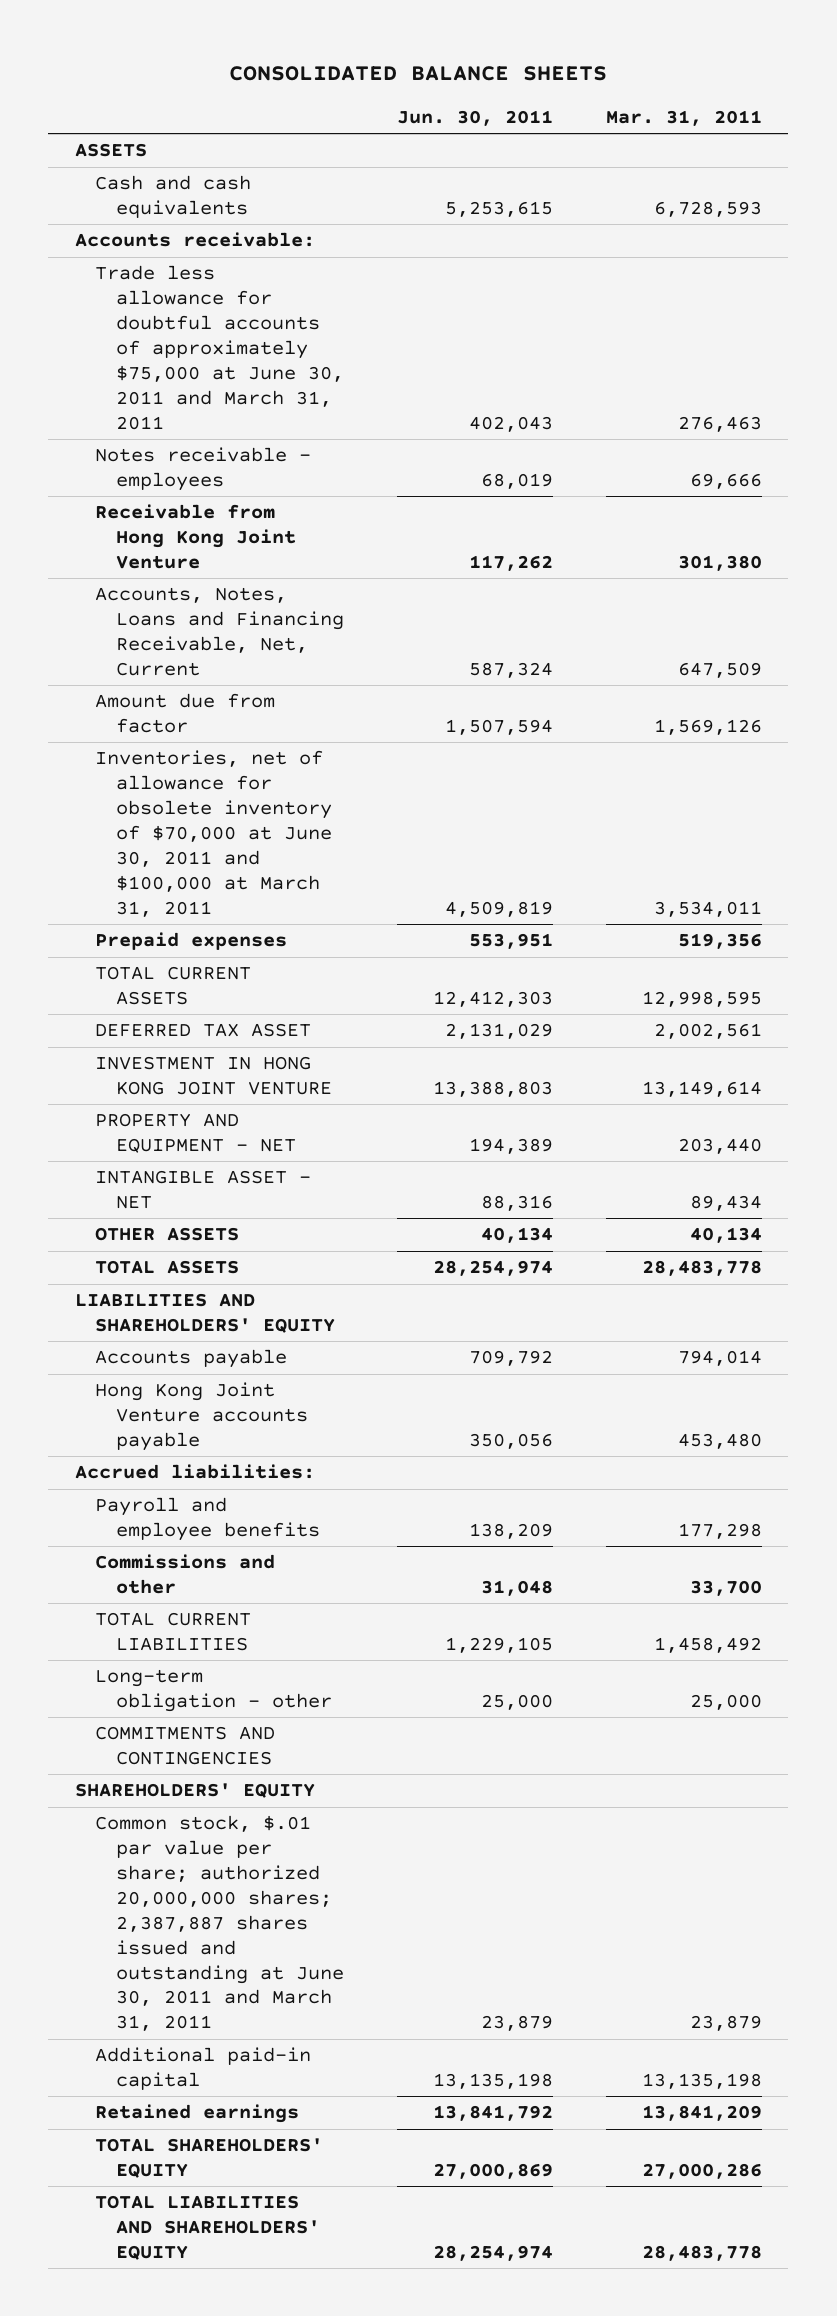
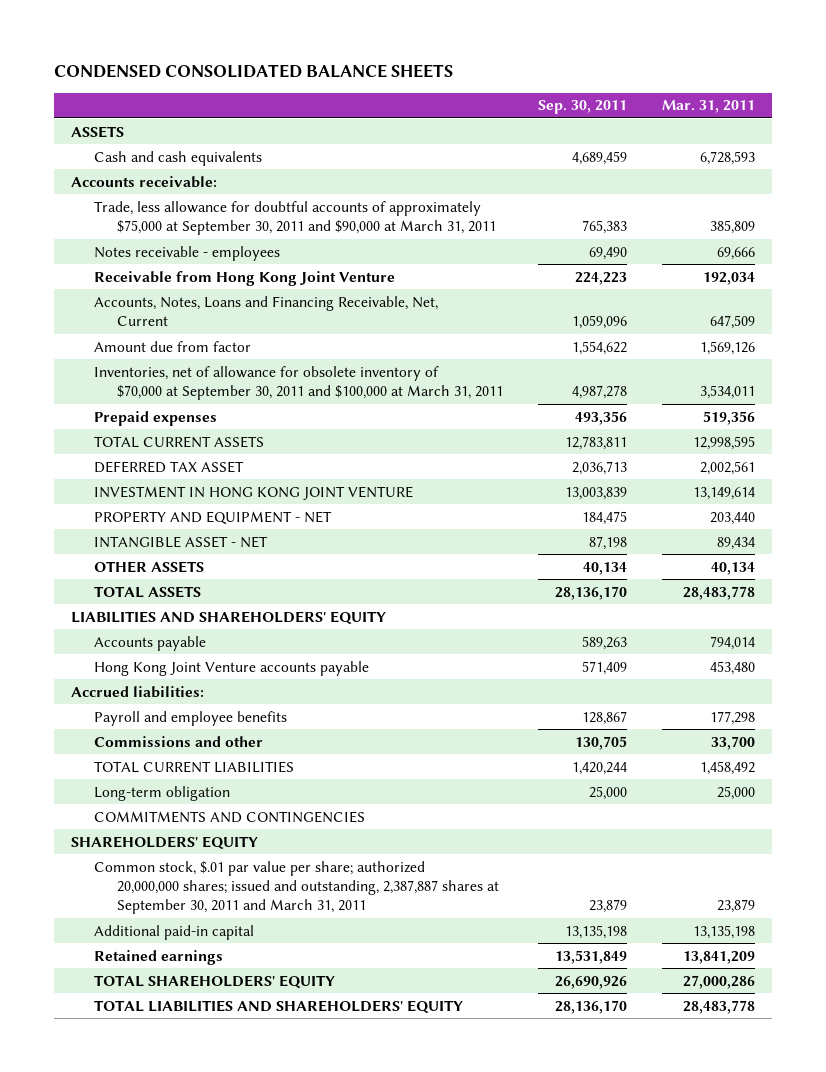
- CONSOLIDATED BALANCE SHEETS
+ CONDENSED CONSOLIDATED BALANCE SHEETS
- | Jun. 30, 2011 | Mar. 31, 2011
+ | Sep. 30, 2011 | Mar. 31, 2011
- Trade less allowance for doubtful accounts of approximately $75,000 at June 30, 2011 and March 31, 2011 | 402,043 | 276,463
+ Trade, less allowance for doubtful accounts of approximately $75,000 at September 30, 2011 and $90,000 at March 31, 2011 | 765,383 | 385,809
- Receivable from Hong Kong Joint Venture | 117,262 | 301,380
+ Receivable from Hong Kong Joint Venture | 224,223 | 192,034
- Inventories, net of allowance for obsolete inventory of $70,000 at June 30, 2011 and $100,000 at March 31, 2011 | 4,509,819 | 3,534,011
+ Inventories, net of allowance for obsolete inventory of $70,000 at September 30, 2011 and $100,000 at March 31, 2011 | 4,987,278 | 3,534,011
- Long-term obligation - other | 25,000 | 25,000
+ Long-term obligation | 25,000 | 25,000
- Common stock, $.01 par value per share; authorized 20,000,000 shares; 2,387,887 shares issued and outstanding at June 30, 2011 and March 31, 2011 | 23,879 | 23,879
+ Common stock, $.01 par value per share; authorized 20,000,000 shares; issued and outstanding, 2,387,887 shares at September 30, 2011 and March 31, 2011 | 23,879 | 23,879

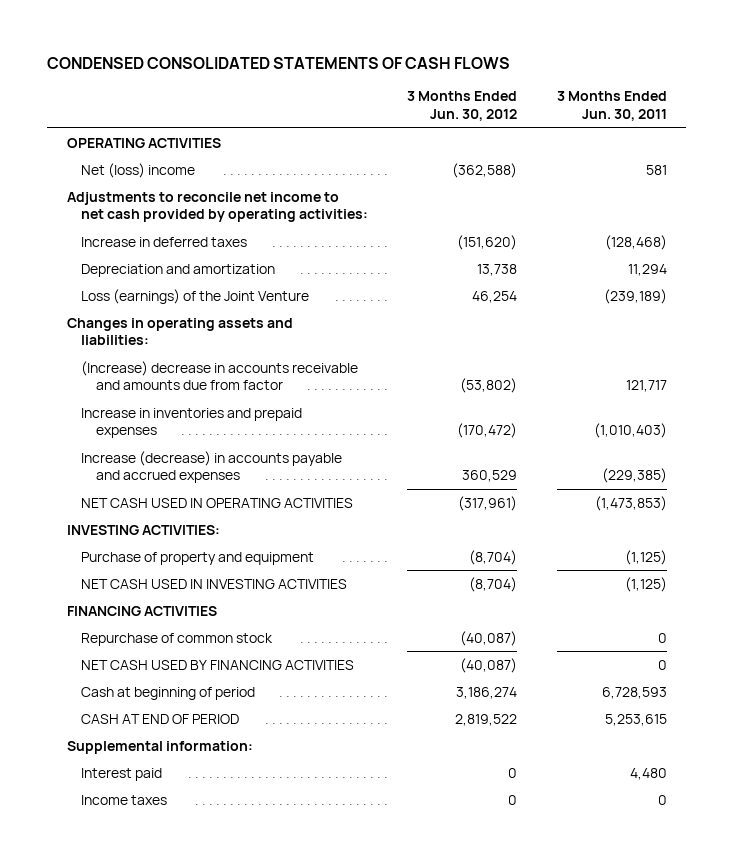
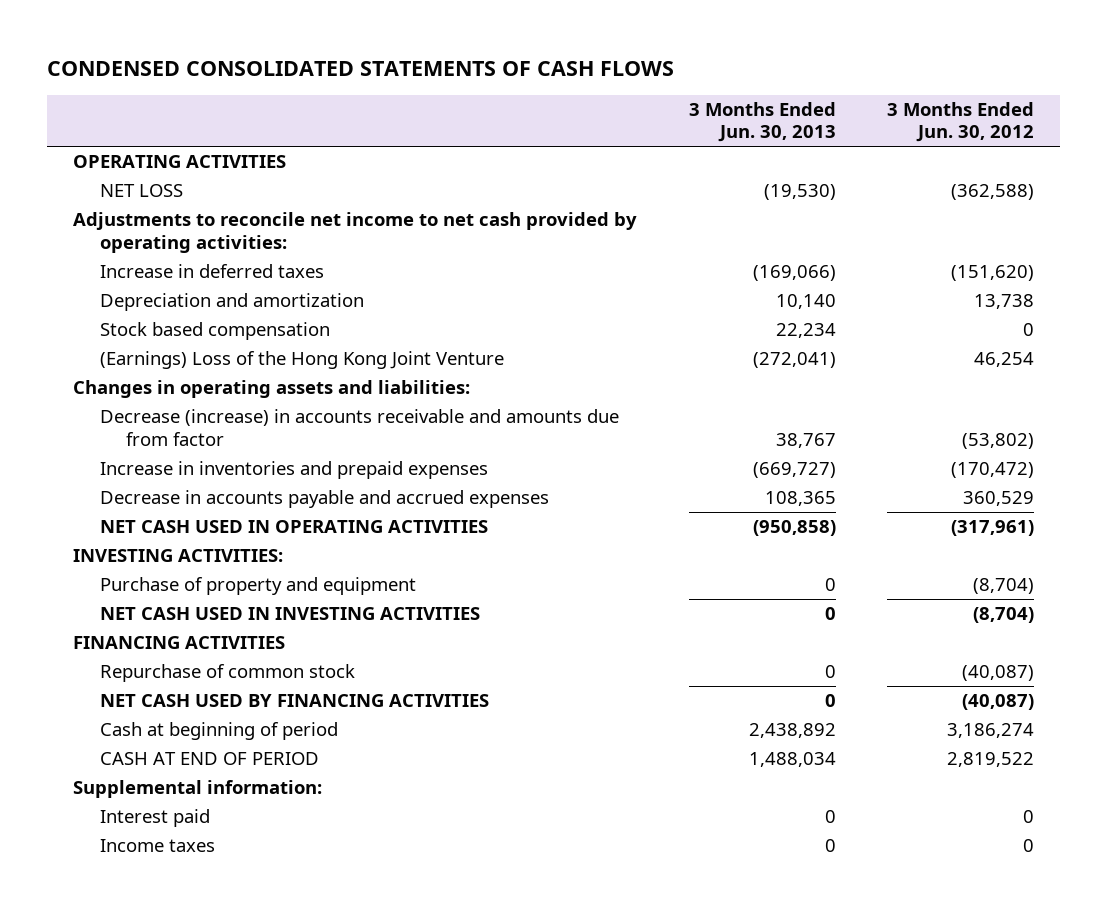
- | 3 Months Ended Jun. 30, 2012 | 3 Months Ended Jun. 30, 2011
+ | 3 Months Ended Jun. 30, 2013 | 3 Months Ended Jun. 30, 2012
- Net (loss) income | (362,588) | 581
+ NET LOSS | (19,530) | (362,588)
- Loss (earnings) of the Joint Venture | 46,254 | (239,189)
+ Stock based compensation | 22,234 | 0
+ (Earnings) Loss of the Hong Kong Joint Venture | (272,041) | 46,254
- (Increase) decrease in accounts receivable and amounts due from factor | (53,802) | 121,717
+ Decrease (increase) in accounts receivable and amounts due from factor | 38,767 | (53,802)
- Increase (decrease) in accounts payable and accrued expenses | 360,529 | (229,385)
+ Decrease in accounts payable and accrued expenses | 108,365 | 360,529

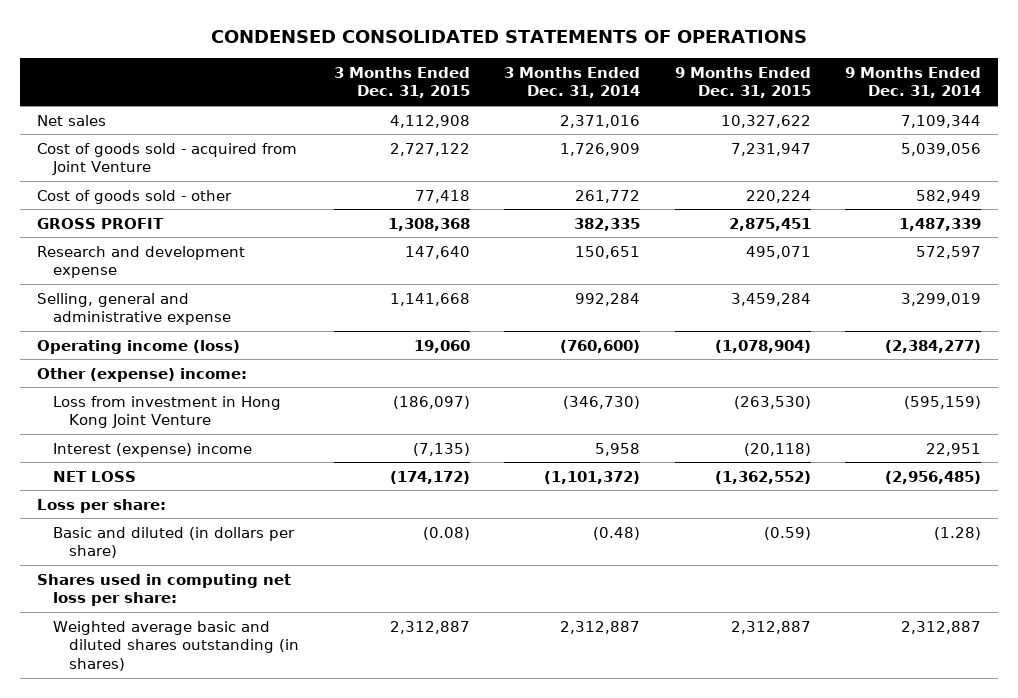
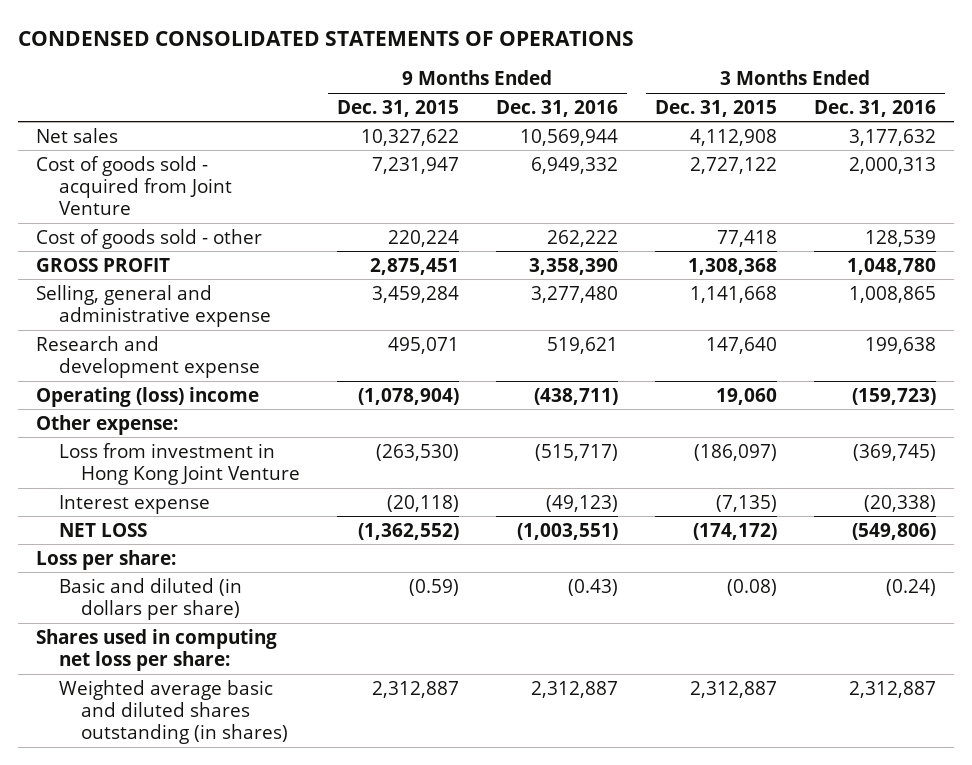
- | 3 Months Ended Dec. 31, 2015 | 3 Months Ended Dec. 31, 2014 | 9 Months Ended Dec. 31, 2015 | 9 Months Ended Dec. 31, 2014
+ | 9 Months Ended Dec. 31, 2015 | 9 Months Ended Dec. 31, 2016 | 3 Months Ended Dec. 31, 2015 | 3 Months Ended Dec. 31, 2016
- Operating income (loss) | 19,060 | (760,600) | (1,078,904) | (2,384,277)
- Other (expense) income:
moved down: Research and development expense | 495,071 | 519,621 | 147,640 | 199,638
+ Operating (loss) income | (1,078,904) | (438,711) | 19,060 | (159,723)
+ Other expense:
- Interest (expense) income | (7,135) | 5,958 | (20,118) | 22,951
+ Interest expense | (20,118) | (49,123) | (7,135) | (20,338)

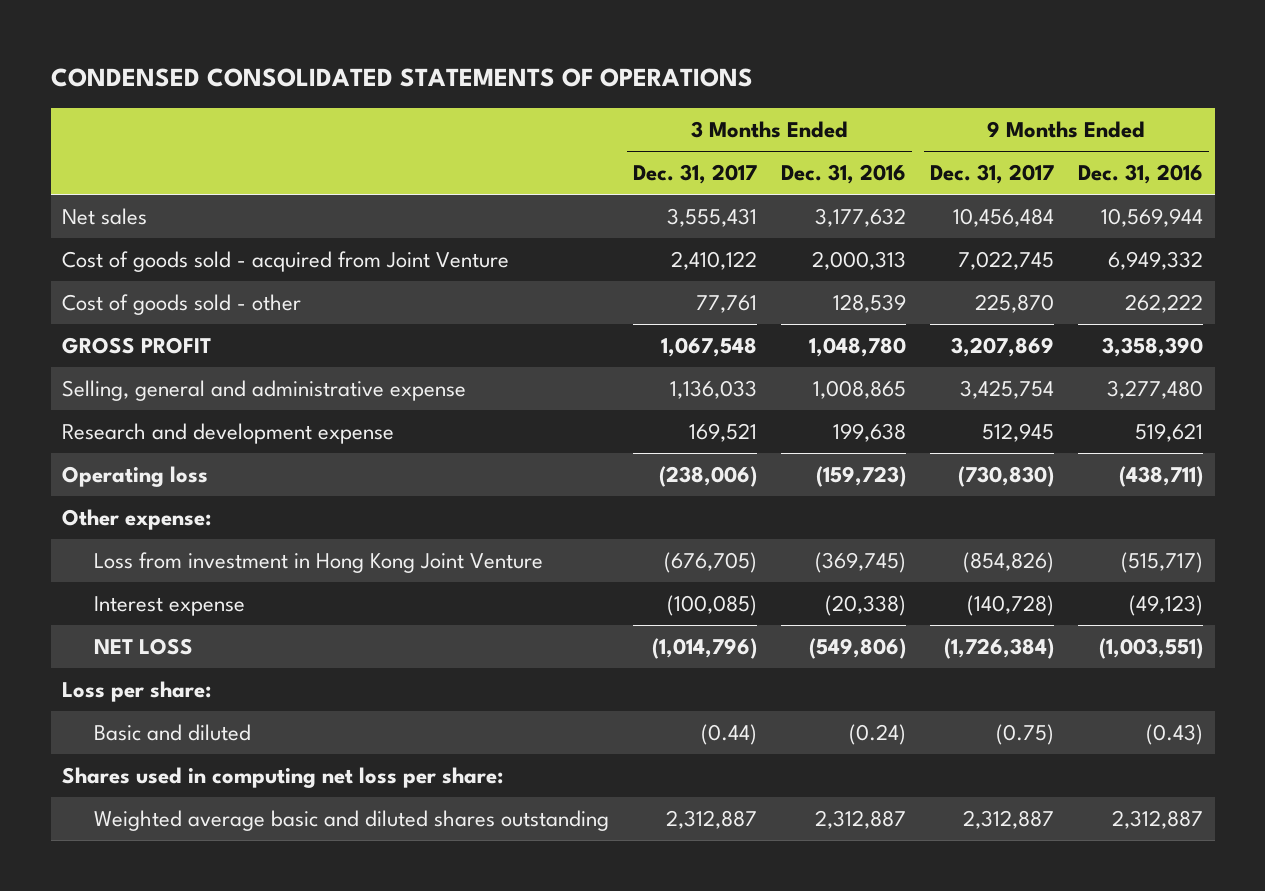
- | 9 Months Ended Dec. 31, 2015 | 9 Months Ended Dec. 31, 2016 | 3 Months Ended Dec. 31, 2015 | 3 Months Ended Dec. 31, 2016
+ | 3 Months Ended Dec. 31, 2017 | 3 Months Ended Dec. 31, 2016 | 9 Months Ended Dec. 31, 2017 | 9 Months Ended Dec. 31, 2016
- Operating (loss) income | (1,078,904) | (438,711) | 19,060 | (159,723)
+ Operating loss | (238,006) | (159,723) | (730,830) | (438,711)
- Basic and diluted (in dollars per share) | (0.59) | (0.43) | (0.08) | (0.24)
+ Basic and diluted | (0.44) | (0.24) | (0.75) | (0.43)
- Weighted average basic and diluted shares outstanding (in shares) | 2,312,887 | 2,312,887 | 2,312,887 | 2,312,887
+ Weighted average basic and diluted shares outstanding | 2,312,887 | 2,312,887 | 2,312,887 | 2,312,887

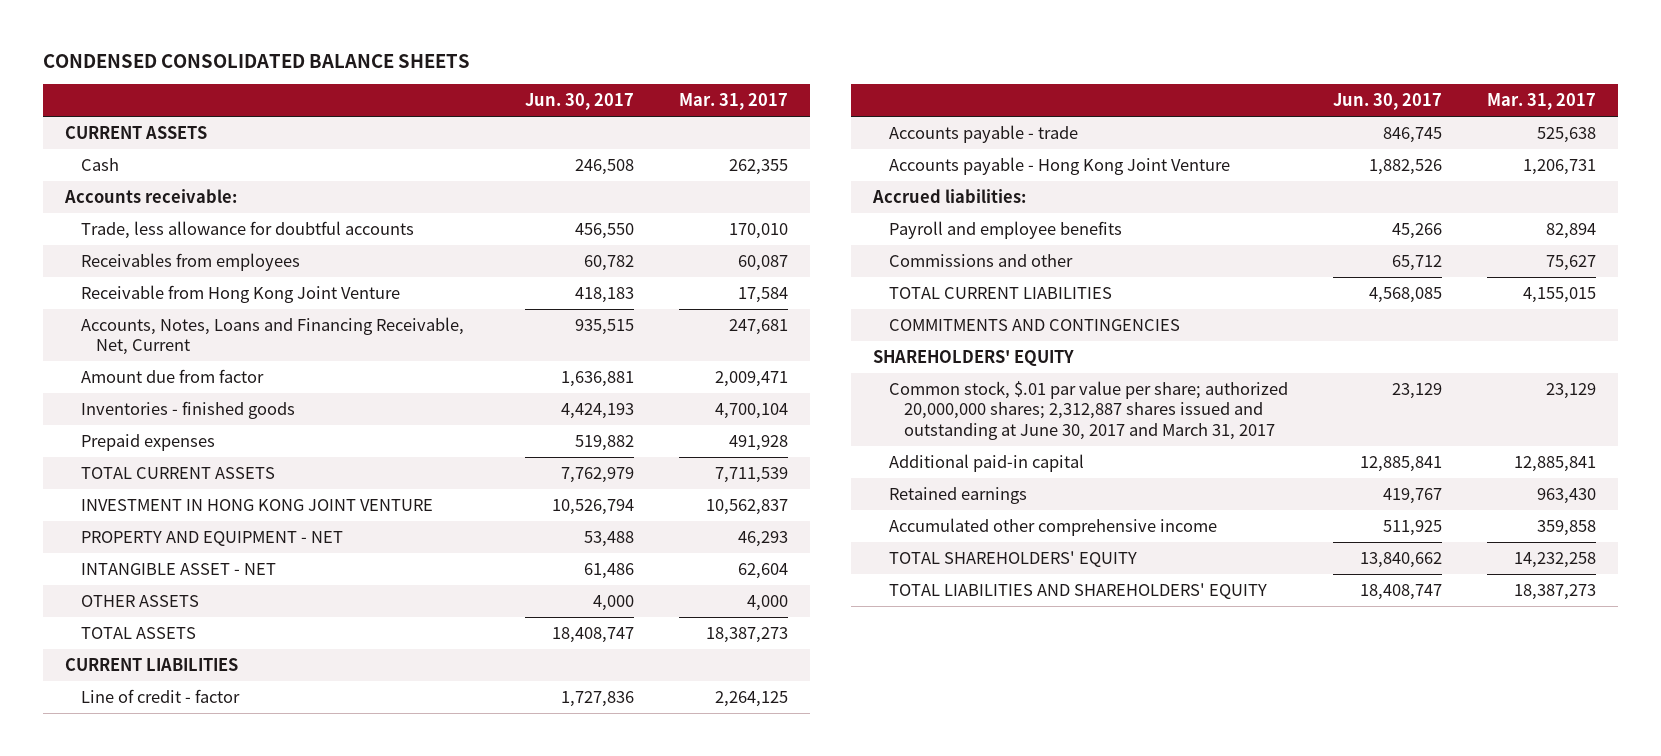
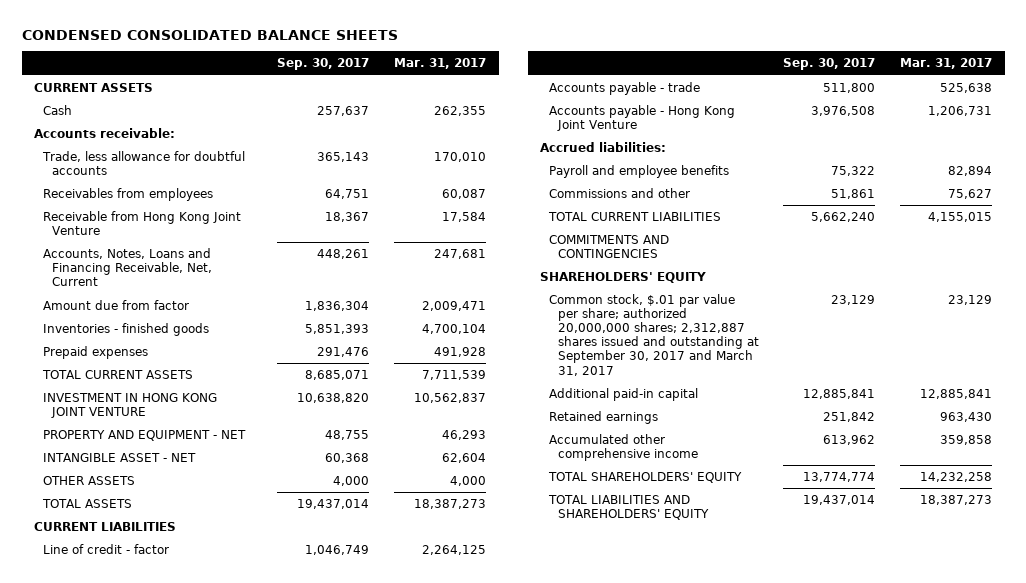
- | Jun. 30, 2017 | Mar. 31, 2017
+ | Sep. 30, 2017 | Mar. 31, 2017
- Common stock, $.01 par value per share; authorized 20,000,000 shares; 2,312,887 shares issued and outstanding at June 30, 2017 and March 31, 2017 | 23,129 | 23,129
+ Common stock, $.01 par value per share; authorized 20,000,000 shares; 2,312,887 shares issued and outstanding at September 30, 2017 and March 31, 2017 | 23,129 | 23,129

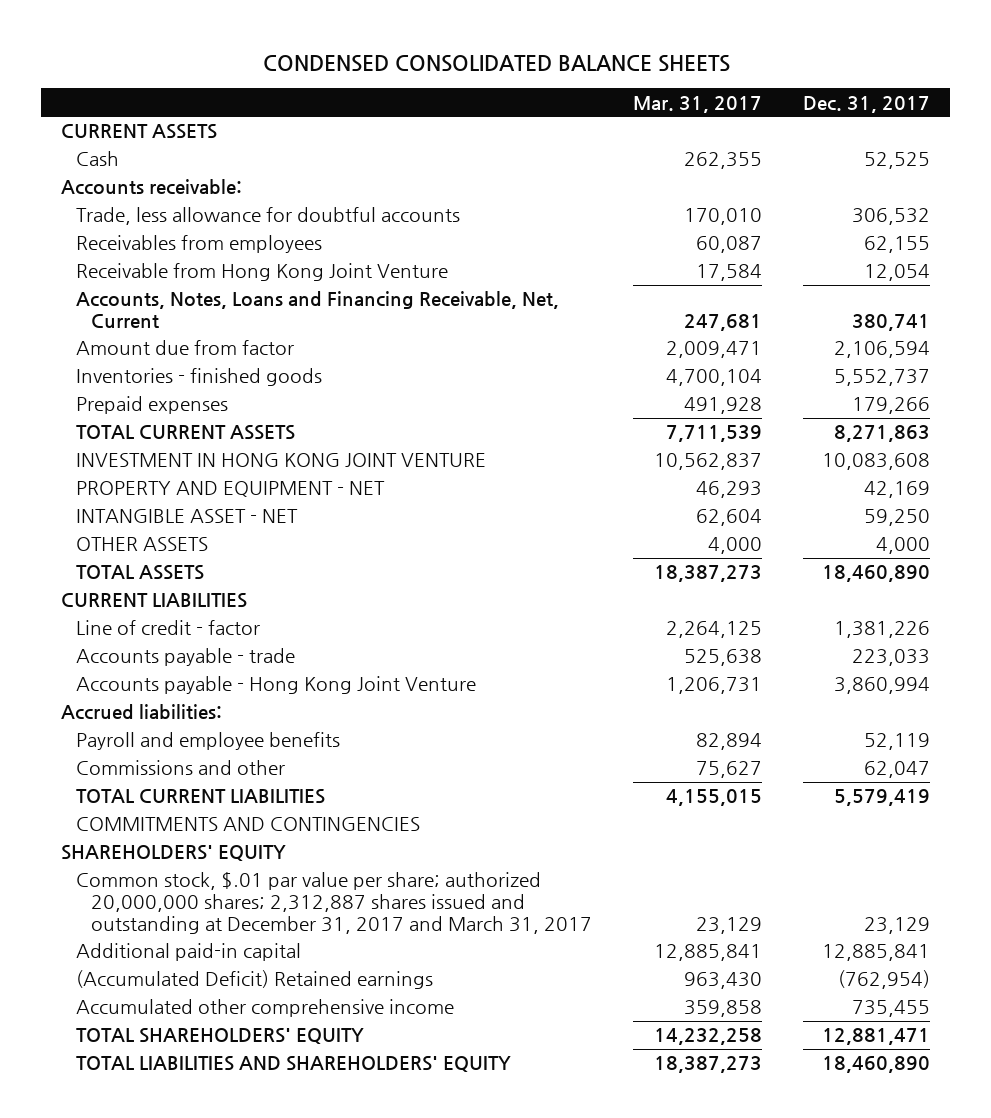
- | Sep. 30, 2017 | Mar. 31, 2017
+ | Mar. 31, 2017 | Dec. 31, 2017
- Common stock, $.01 par value per share; authorized 20,000,000 shares; 2,312,887 shares issued and outstanding at September 30, 2017 and March 31, 2017 | 23,129 | 23,129
+ Common stock, $.01 par value per share; authorized 20,000,000 shares; 2,312,887 shares issued and outstanding at December 31, 2017 and March 31, 2017 | 23,129 | 23,129
- Retained earnings | 251,842 | 963,430
+ (Accumulated Deficit) Retained earnings | 963,430 | (762,954)

